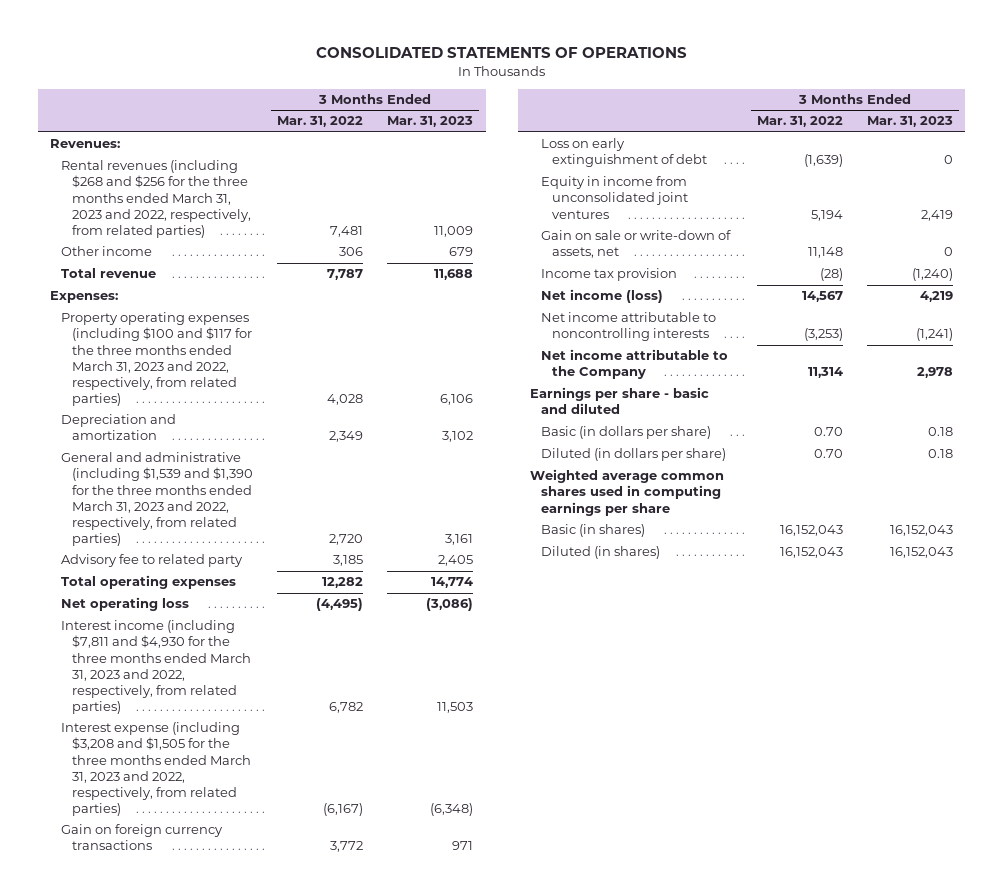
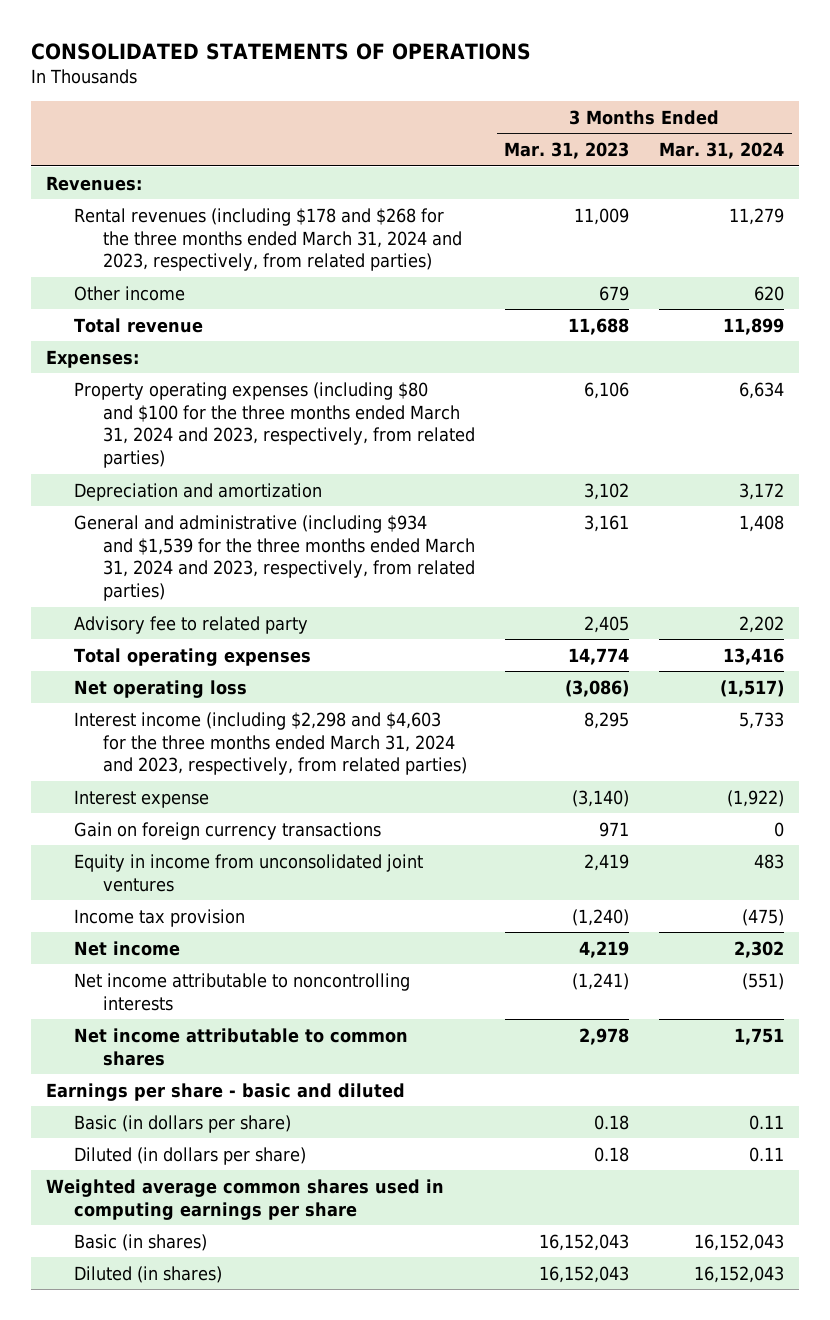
- | 3 Months Ended Mar. 31, 2022 | 3 Months Ended Mar. 31, 2023
+ | 3 Months Ended Mar. 31, 2023 | 3 Months Ended Mar. 31, 2024
- Rental revenues (including $268 and $256 for the three months ended March 31, 2023 and 2022, respectively, from related parties) | 7,481 | 11,009
+ Rental revenues (including $178 and $268 for the three months ended March 31, 2024 and 2023, respectively, from related parties) | 11,009 | 11,279
- Property operating expenses (including $100 and $117 for the three months ended March 31, 2023 and 2022, respectively, from related parties) | 4,028 | 6,106
+ Property operating expenses (including $80 and $100 for the three months ended March 31, 2024 and 2023, respectively, from related parties) | 6,106 | 6,634
- General and administrative (including $1,539 and $1,390 for the three months ended March 31, 2023 and 2022, respectively, from related parties) | 2,720 | 3,161
+ General and administrative (including $934 and $1,539 for the three months ended March 31, 2024 and 2023, respectively, from related parties) | 3,161 | 1,408
- Interest income (including $7,811 and $4,930 for the three months ended March 31, 2023 and 2022, respectively, from related parties) | 6,782 | 11,503
- Interest expense (including $3,208 and $1,505 for the three months ended March 31, 2023 and 2022, respectively, from related parties) | (6,167) | (6,348)
+ Interest income (including $2,298 and $4,603 for the three months ended March 31, 2024 and 2023, respectively, from related parties) | 8,295 | 5,733
+ Interest expense | (3,140) | (1,922)
- Loss on early extinguishment of debt | (1,639) | 0
- Gain on sale or write-down of assets, net | 11,148 | 0
- Net income (loss) | 14,567 | 4,219
+ Net income | 4,219 | 2,302
- Net income attributable to the Company | 11,314 | 2,978
+ Net income attributable to common shares | 2,978 | 1,751

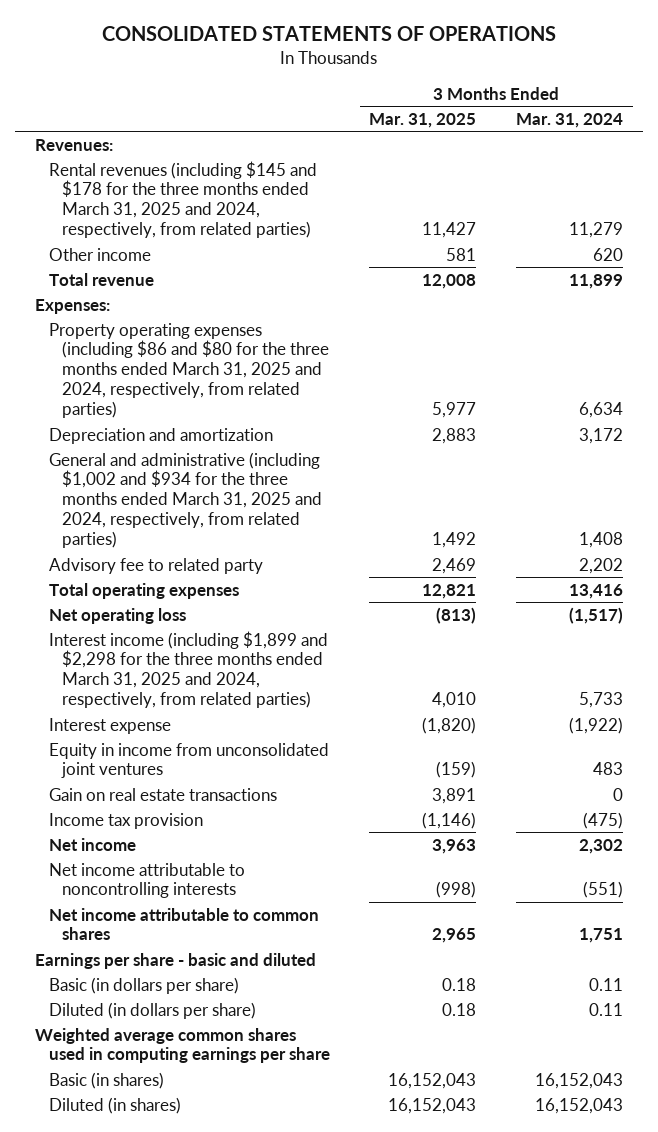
- | 3 Months Ended Mar. 31, 2023 | 3 Months Ended Mar. 31, 2024
+ | 3 Months Ended Mar. 31, 2025 | 3 Months Ended Mar. 31, 2024
- Rental revenues (including $178 and $268 for the three months ended March 31, 2024 and 2023, respectively, from related parties) | 11,009 | 11,279
+ Rental revenues (including $145 and $178 for the three months ended March 31, 2025 and 2024, respectively, from related parties) | 11,427 | 11,279
- Property operating expenses (including $80 and $100 for the three months ended March 31, 2024 and 2023, respectively, from related parties) | 6,106 | 6,634
+ Property operating expenses (including $86 and $80 for the three months ended March 31, 2025 and 2024, respectively, from related parties) | 5,977 | 6,634
- General and administrative (including $934 and $1,539 for the three months ended March 31, 2024 and 2023, respectively, from related parties) | 3,161 | 1,408
+ General and administrative (including $1,002 and $934 for the three months ended March 31, 2025 and 2024, respectively, from related parties) | 1,492 | 1,408
- Interest income (including $2,298 and $4,603 for the three months ended March 31, 2024 and 2023, respectively, from related parties) | 8,295 | 5,733
+ Interest income (including $1,899 and $2,298 for the three months ended March 31, 2025 and 2024, respectively, from related parties) | 4,010 | 5,733
- Gain on foreign currency transactions | 971 | 0
+ Gain on real estate transactions | 3,891 | 0

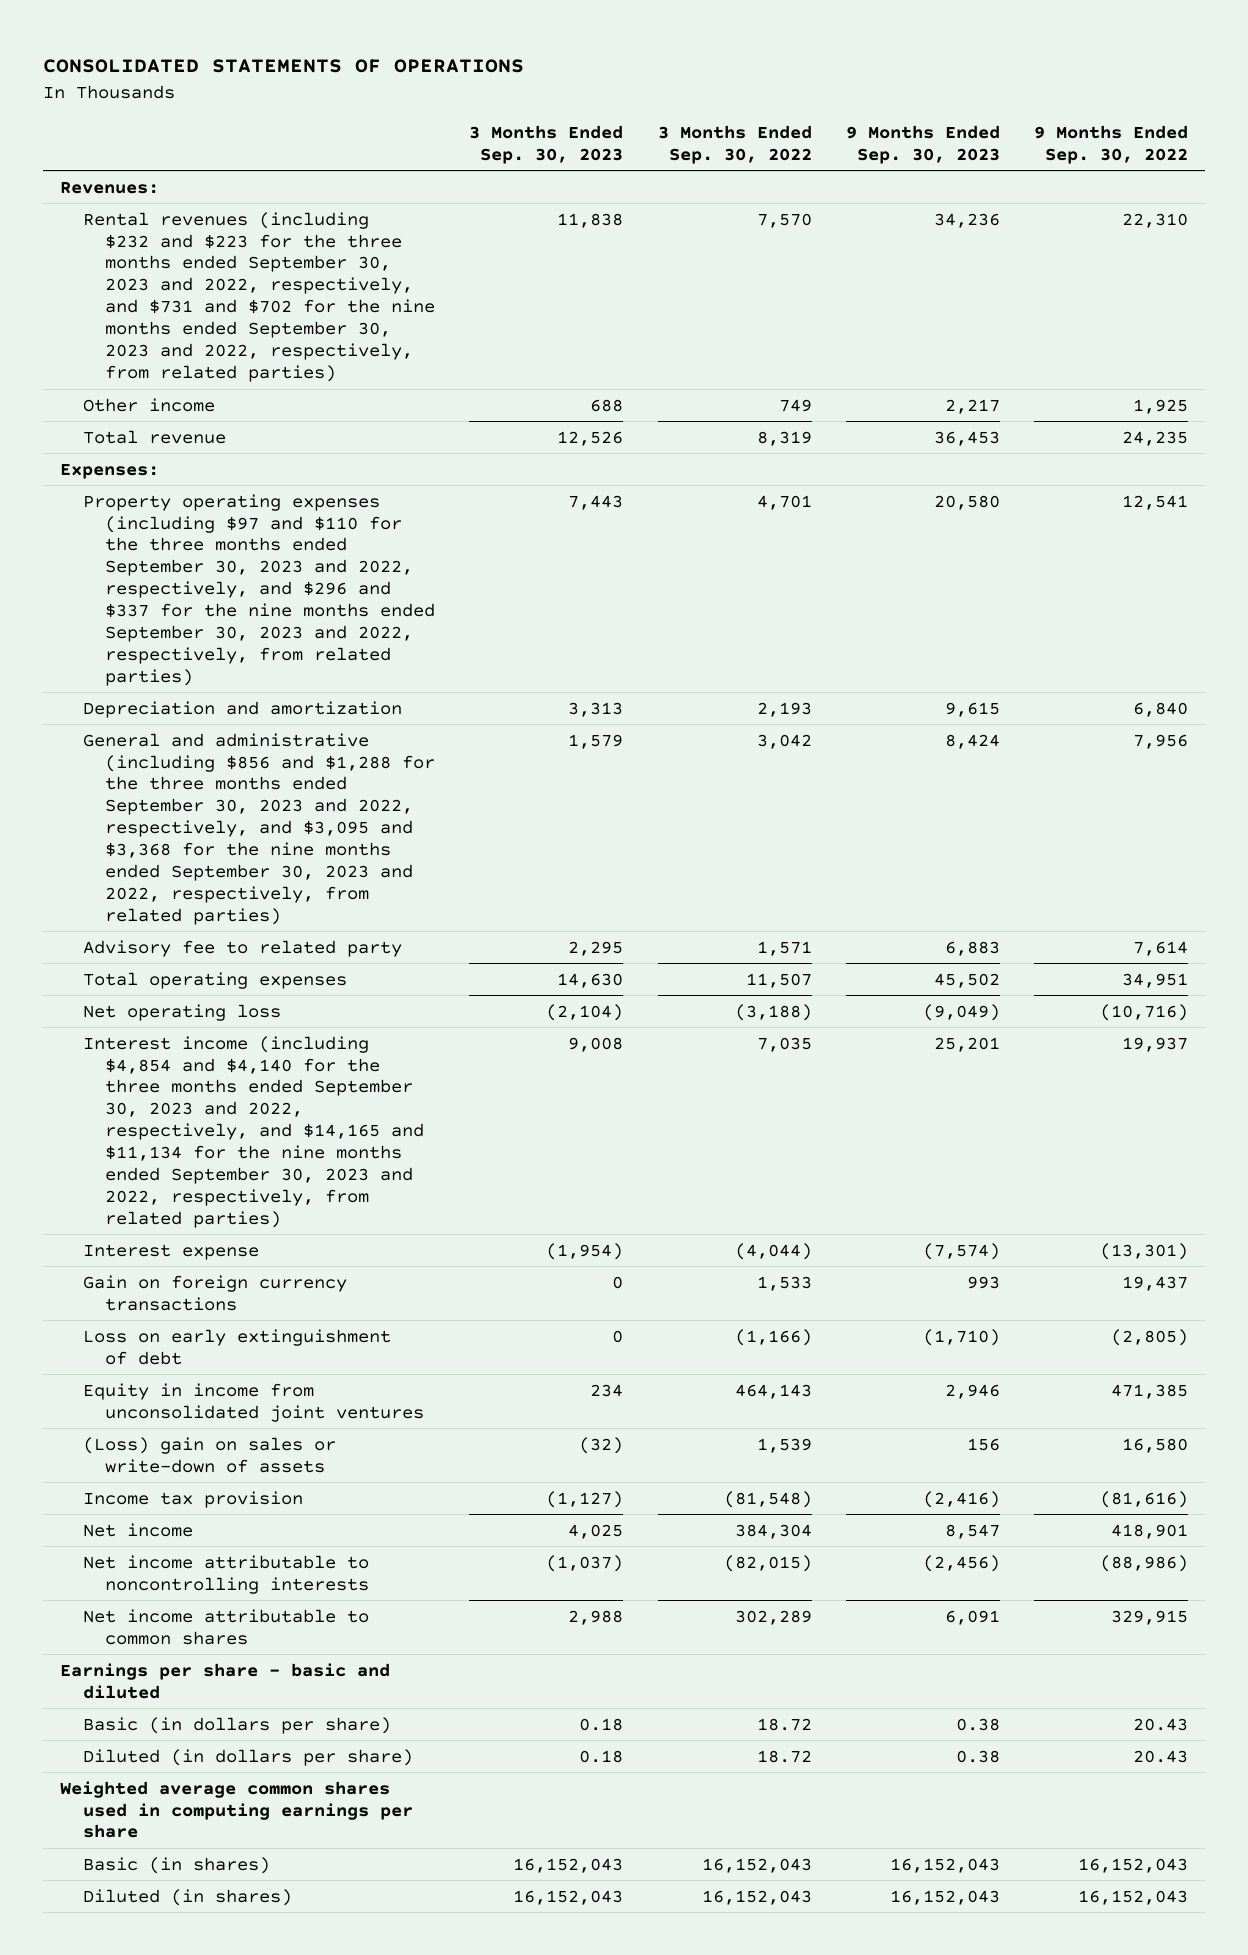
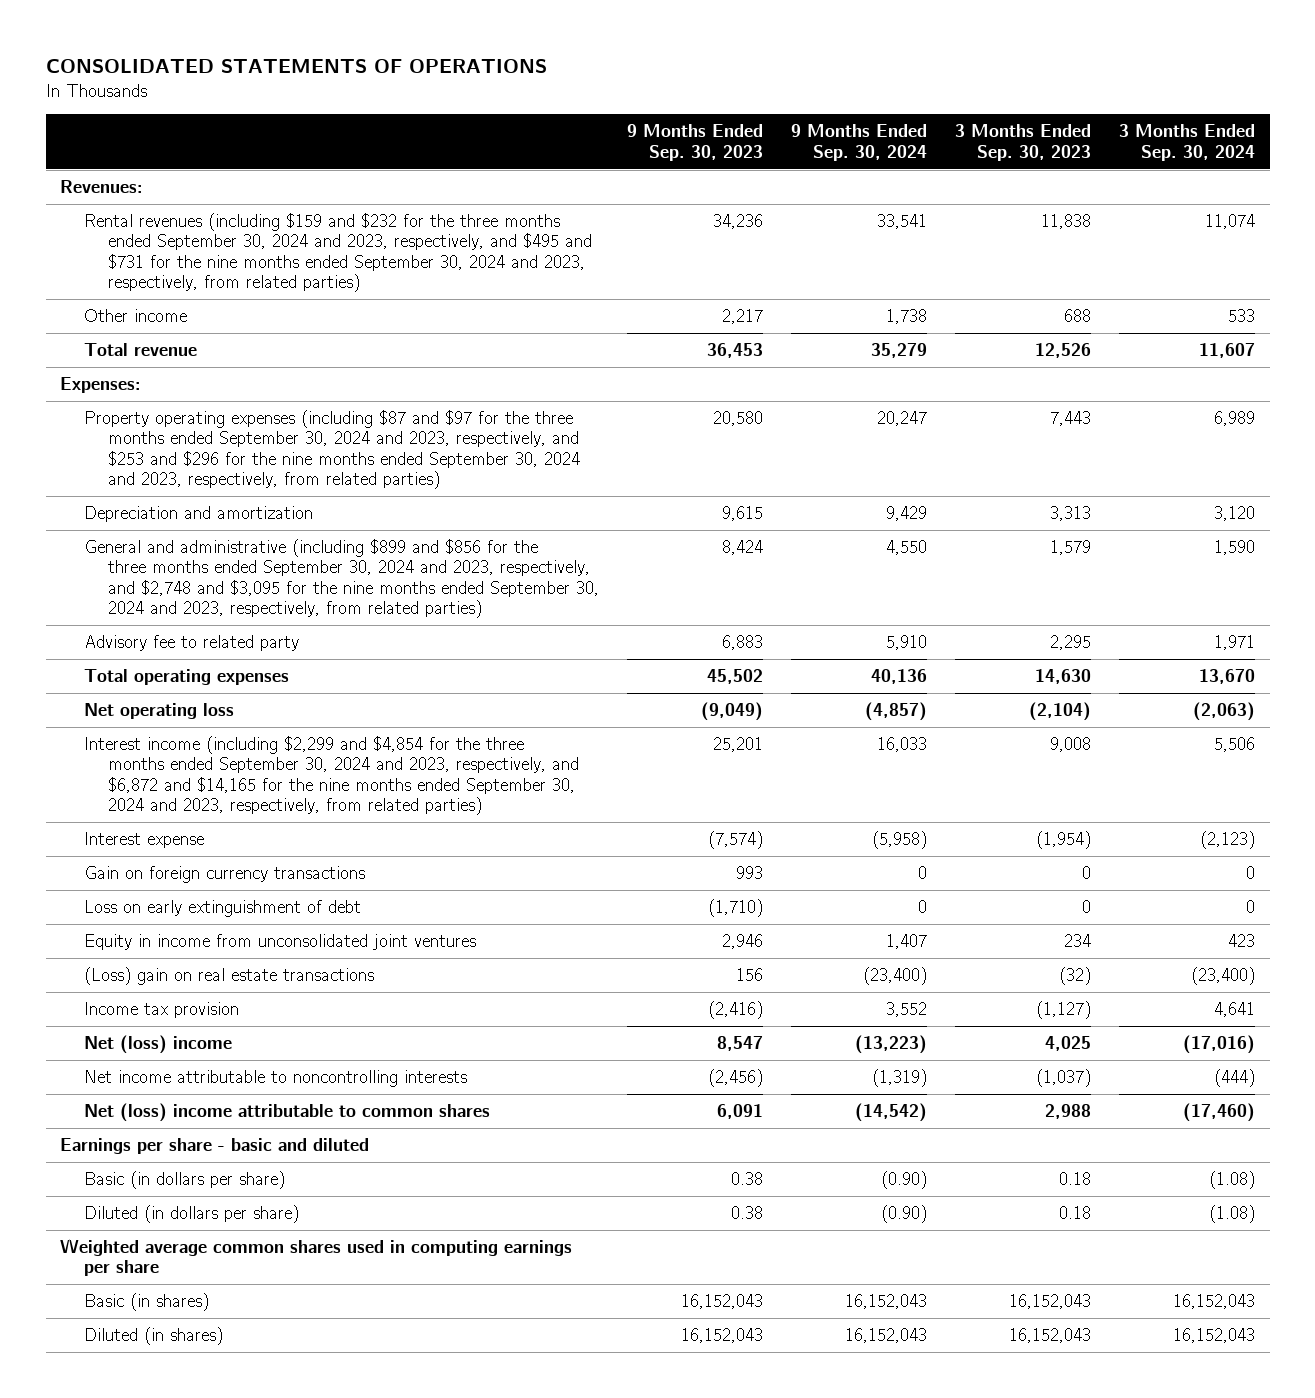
- | 3 Months Ended Sep. 30, 2023 | 3 Months Ended Sep. 30, 2022 | 9 Months Ended Sep. 30, 2023 | 9 Months Ended Sep. 30, 2022
+ | 9 Months Ended Sep. 30, 2023 | 9 Months Ended Sep. 30, 2024 | 3 Months Ended Sep. 30, 2023 | 3 Months Ended Sep. 30, 2024
- Rental revenues (including $232 and $223 for the three months ended September 30, 2023 and 2022, respectively, and $731 and $702 for the nine months ended September 30, 2023 and 2022, respectively, from related parties) | 11,838 | 7,570 | 34,236 | 22,310
+ Rental revenues (including $159 and $232 for the three months ended September 30, 2024 and 2023, respectively, and $495 and $731 for the nine months ended September 30, 2024 and 2023, respectively, from related parties) | 34,236 | 33,541 | 11,838 | 11,074
- Property operating expenses (including $97 and $110 for the three months ended September 30, 2023 and 2022, respectively, and $296 and $337 for the nine months ended September 30, 2023 and 2022, respectively, from related parties) | 7,443 | 4,701 | 20,580 | 12,541
+ Property operating expenses (including $87 and $97 for the three months ended September 30, 2024 and 2023, respectively, and $253 and $296 for the nine months ended September 30, 2024 and 2023, respectively, from related parties) | 20,580 | 20,247 | 7,443 | 6,989
- General and administrative (including $856 and $1,288 for the three months ended September 30, 2023 and 2022, respectively, and $3,095 and $3,368 for the nine months ended September 30, 2023 and 2022, respectively, from related parties) | 1,579 | 3,042 | 8,424 | 7,956
+ General and administrative (including $899 and $856 for the three months ended September 30, 2024 and 2023, respectively, and $2,748 and $3,095 for the nine months ended September 30, 2024 and 2023, respectively, from related parties) | 8,424 | 4,550 | 1,579 | 1,590
- Interest income (including $4,854 and $4,140 for the three months ended September 30, 2023 and 2022, respectively, and $14,165 and $11,134 for the nine months ended September 30, 2023 and 2022, respectively, from related parties) | 9,008 | 7,035 | 25,201 | 19,937
+ Interest income (including $2,299 and $4,854 for the three months ended September 30, 2024 and 2023, respectively, and $6,872 and $14,165 for the nine months ended September 30, 2024 and 2023, respectively, from related parties) | 25,201 | 16,033 | 9,008 | 5,506
- (Loss) gain on sales or write-down of assets | (32) | 1,539 | 156 | 16,580
+ (Loss) gain on real estate transactions | 156 | (23,400) | (32) | (23,400)
- Net income | 4,025 | 384,304 | 8,547 | 418,901
+ Net (loss) income | 8,547 | (13,223) | 4,025 | (17,016)
- Net income attributable to common shares | 2,988 | 302,289 | 6,091 | 329,915
+ Net (loss) income attributable to common shares | 6,091 | (14,542) | 2,988 | (17,460)

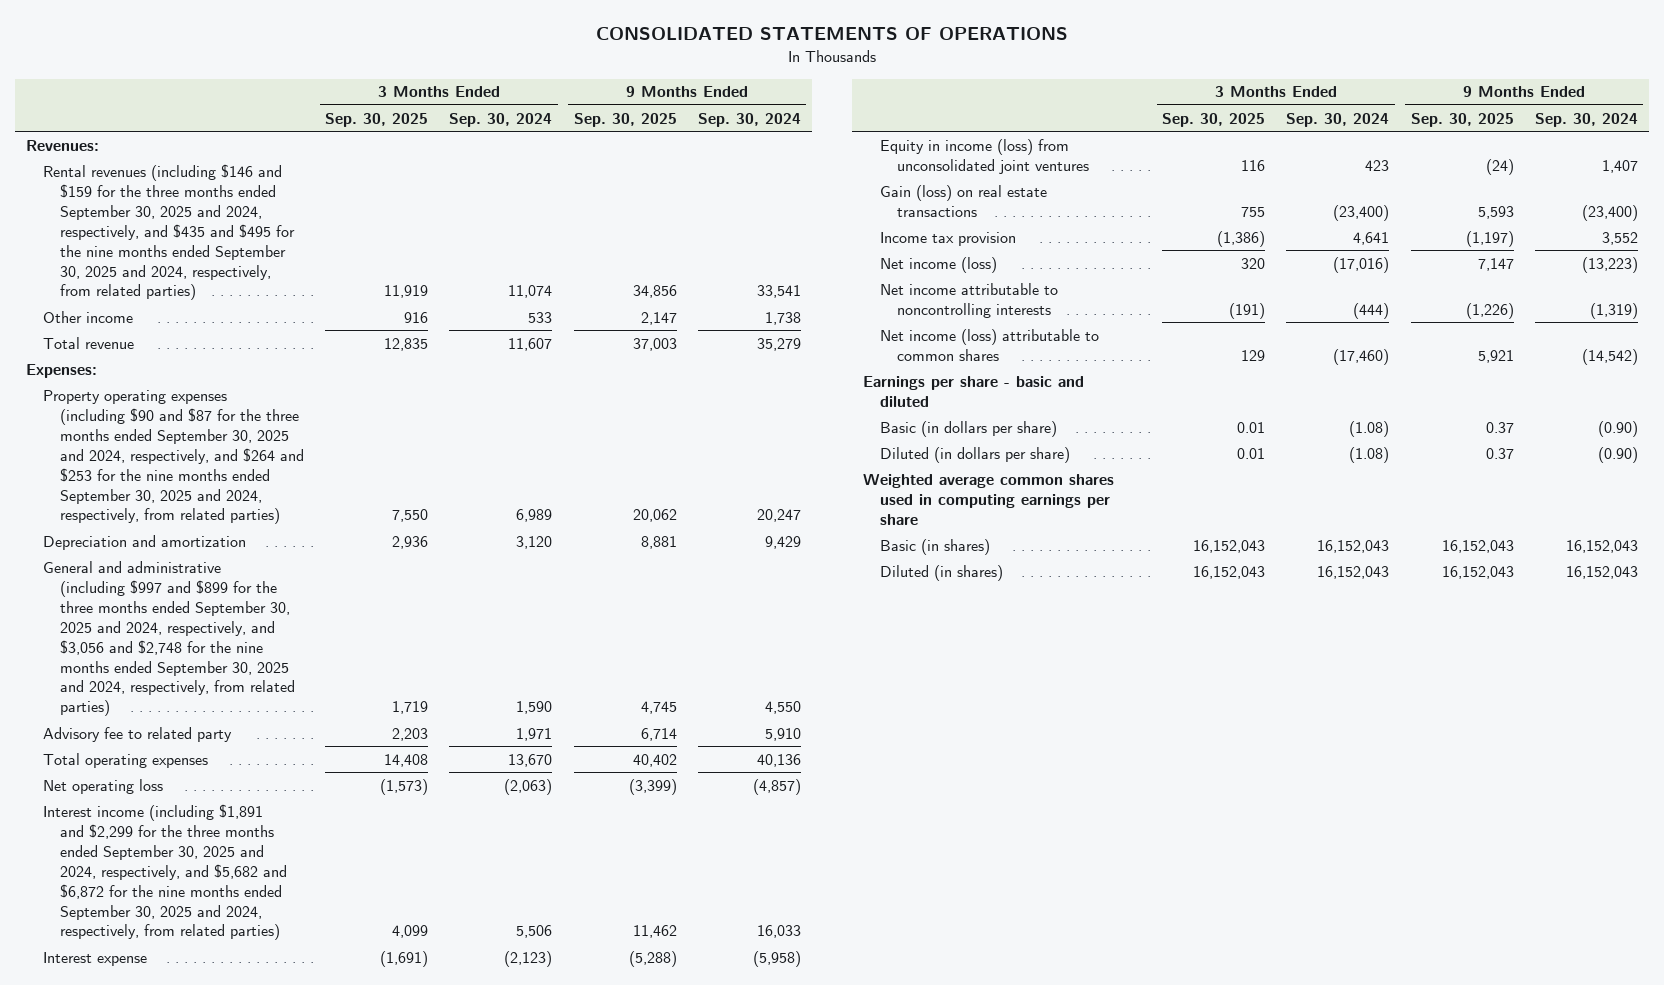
- | 9 Months Ended Sep. 30, 2023 | 9 Months Ended Sep. 30, 2024 | 3 Months Ended Sep. 30, 2023 | 3 Months Ended Sep. 30, 2024
+ | 3 Months Ended Sep. 30, 2025 | 3 Months Ended Sep. 30, 2024 | 9 Months Ended Sep. 30, 2025 | 9 Months Ended Sep. 30, 2024
- Rental revenues (including $159 and $232 for the three months ended September 30, 2024 and 2023, respectively, and $495 and $731 for the nine months ended September 30, 2024 and 2023, respectively, from related parties) | 34,236 | 33,541 | 11,838 | 11,074
+ Rental revenues (including $146 and $159 for the three months ended September 30, 2025 and 2024, respectively, and $435 and $495 for the nine months ended September 30, 2025 and 2024, respectively, from related parties) | 11,919 | 11,074 | 34,856 | 33,541
- Property operating expenses (including $87 and $97 for the three months ended September 30, 2024 and 2023, respectively, and $253 and $296 for the nine months ended September 30, 2024 and 2023, respectively, from related parties) | 20,580 | 20,247 | 7,443 | 6,989
+ Property operating expenses (including $90 and $87 for the three months ended September 30, 2025 and 2024, respectively, and $264 and $253 for the nine months ended September 30, 2025 and 2024, respectively, from related parties) | 7,550 | 6,989 | 20,062 | 20,247
- General and administrative (including $899 and $856 for the three months ended September 30, 2024 and 2023, respectively, and $2,748 and $3,095 for the nine months ended September 30, 2024 and 2023, respectively, from related parties) | 8,424 | 4,550 | 1,579 | 1,590
+ General and administrative (including $997 and $899 for the three months ended September 30, 2025 and 2024, respectively, and $3,056 and $2,748 for the nine months ended September 30, 2025 and 2024, respectively, from related parties) | 1,719 | 1,590 | 4,745 | 4,550
- Interest income (including $2,299 and $4,854 for the three months ended September 30, 2024 and 2023, respectively, and $6,872 and $14,165 for the nine months ended September 30, 2024 and 2023, respectively, from related parties) | 25,201 | 16,033 | 9,008 | 5,506
+ Interest income (including $1,891 and $2,299 for the three months ended September 30, 2025 and 2024, respectively, and $5,682 and $6,872 for the nine months ended September 30, 2025 and 2024, respectively, from related parties) | 4,099 | 5,506 | 11,462 | 16,033
- Gain on foreign currency transactions | 993 | 0 | 0 | 0
- Loss on early extinguishment of debt | (1,710) | 0 | 0 | 0
- Equity in income from unconsolidated joint ventures | 2,946 | 1,407 | 234 | 423
- (Loss) gain on real estate transactions | 156 | (23,400) | (32) | (23,400)
+ Equity in income (loss) from unconsolidated joint ventures | 116 | 423 | (24) | 1,407
+ Gain (loss) on real estate transactions | 755 | (23,400) | 5,593 | (23,400)
- Net (loss) income | 8,547 | (13,223) | 4,025 | (17,016)
+ Net income (loss) | 320 | (17,016) | 7,147 | (13,223)
- Net (loss) income attributable to common shares | 6,091 | (14,542) | 2,988 | (17,460)
+ Net income (loss) attributable to common shares | 129 | (17,460) | 5,921 | (14,542)

